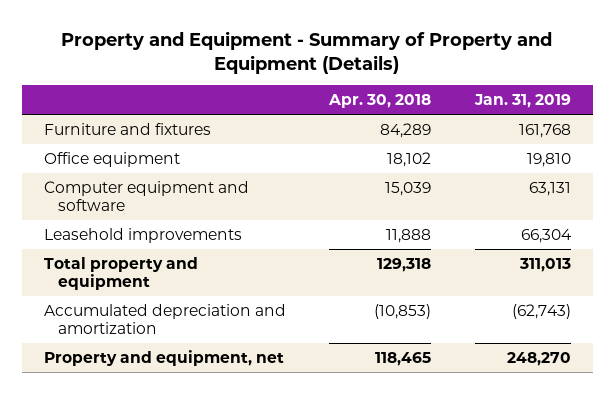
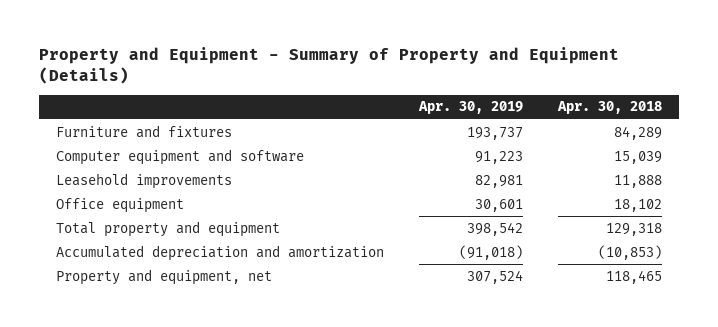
- | Apr. 30, 2018 | Jan. 31, 2019
+ | Apr. 30, 2019 | Apr. 30, 2018
moved down: Office equipment | 30,601 | 18,102

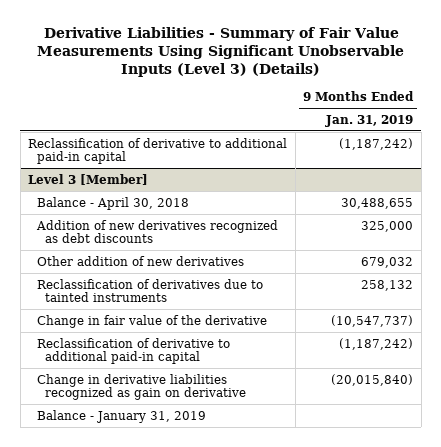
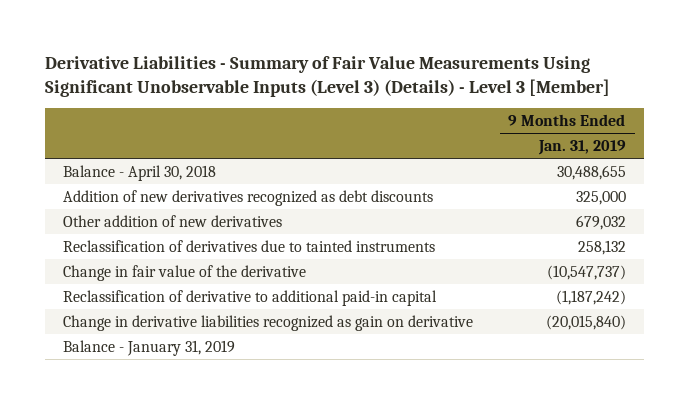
- Derivative Liabilities - Summary of Fair Value Measurements Using Significant Unobservable Inputs (Level 3) (Details)
+ Derivative Liabilities - Summary of Fair Value Measurements Using Significant Unobservable Inputs (Level 3) (Details) - Level 3 [Member]
- Reclassification of derivative to additional paid-in capital | (1,187,242)
- Level 3 [Member]

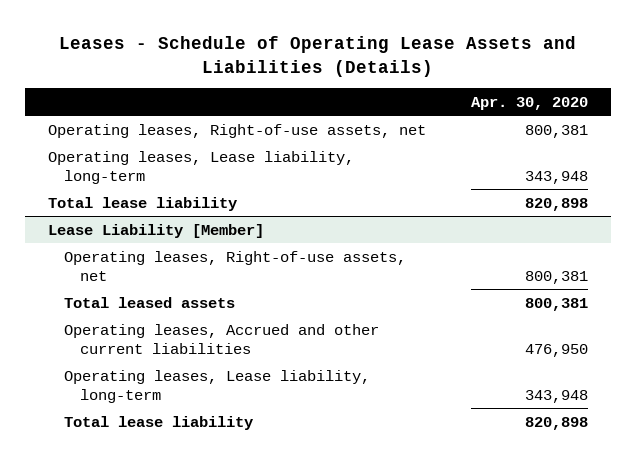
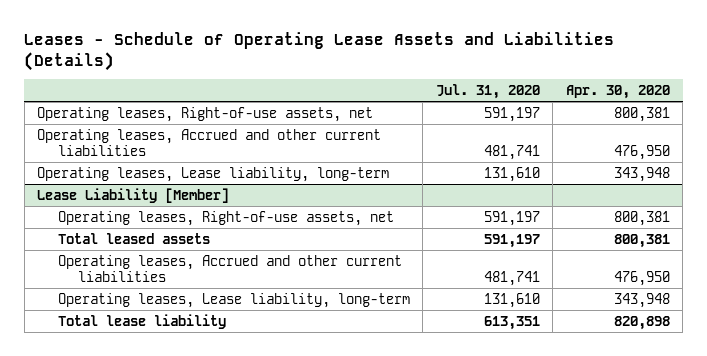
- | Apr. 30, 2020
+ | Jul. 31, 2020 | Apr. 30, 2020
+ Operating leases, Accrued and other current liabilities | 481,741 | 476,950
- Total lease liability | 820,898

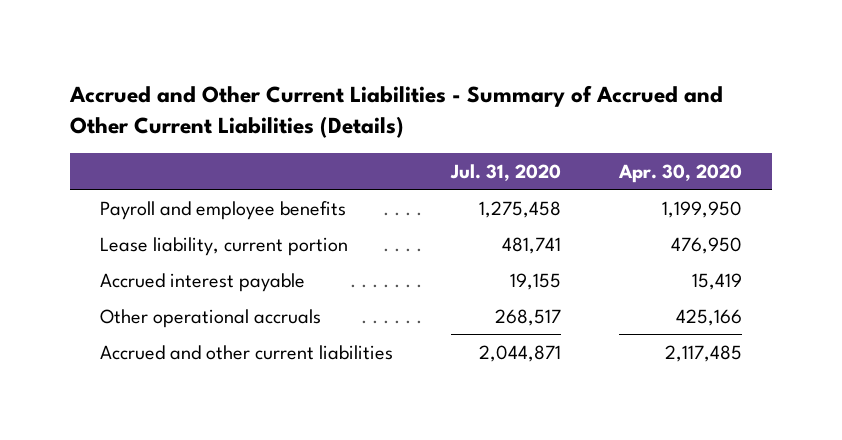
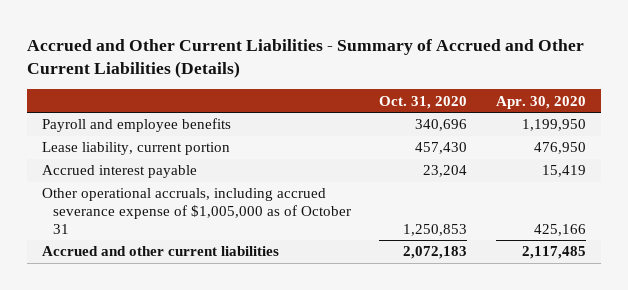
- | Jul. 31, 2020 | Apr. 30, 2020
+ | Oct. 31, 2020 | Apr. 30, 2020
- Other operational accruals | 268,517 | 425,166
+ Other operational accruals, including accrued severance expense of $1,005,000 as of October 31 | 1,250,853 | 425,166

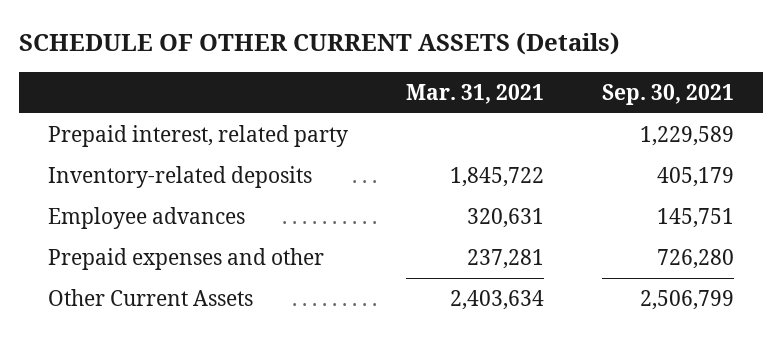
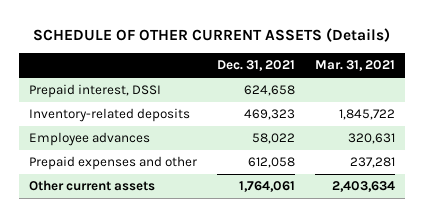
- | Mar. 31, 2021 | Sep. 30, 2021
+ | Dec. 31, 2021 | Mar. 31, 2021
- Prepaid interest, related party | | 1,229,589
+ Prepaid interest, DSSI | 624,658 |
- Other Current Assets | 2,403,634 | 2,506,799
+ Other current assets | 1,764,061 | 2,403,634

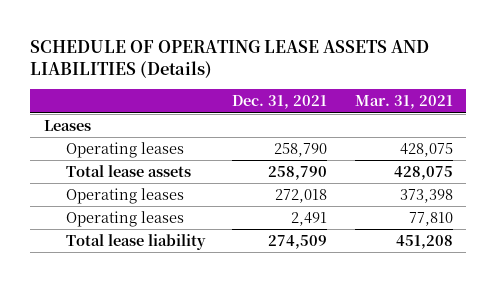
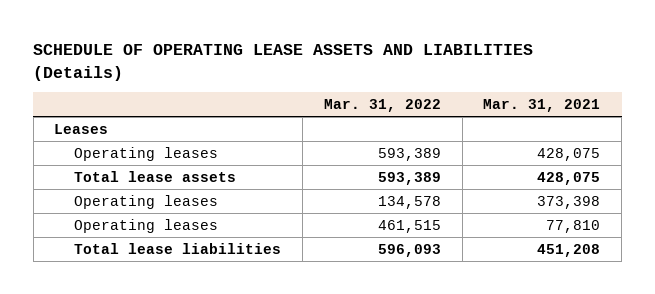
- | Dec. 31, 2021 | Mar. 31, 2021
+ | Mar. 31, 2022 | Mar. 31, 2021
- Total lease liability | 274,509 | 451,208
+ Total lease liabilities | 596,093 | 451,208

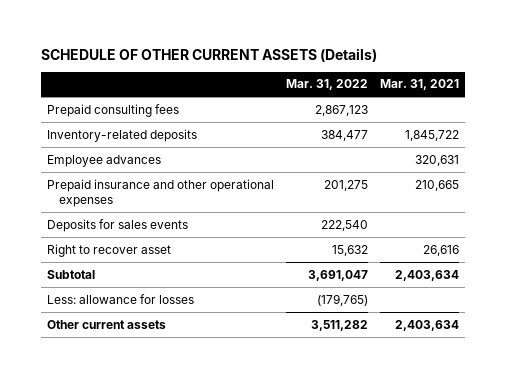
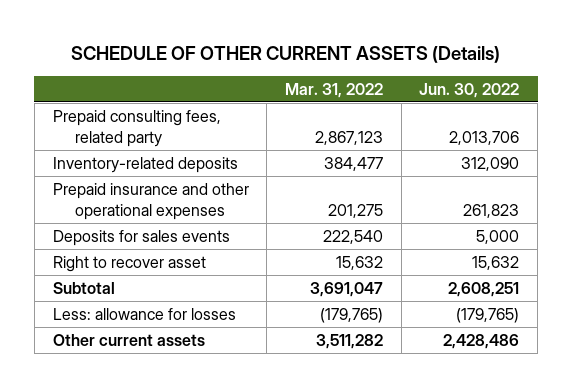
- | Mar. 31, 2022 | Mar. 31, 2021
+ | Mar. 31, 2022 | Jun. 30, 2022
- Prepaid consulting fees | 2,867,123 |
+ Prepaid consulting fees, related party | 2,867,123 | 2,013,706
- Employee advances | | 320,631

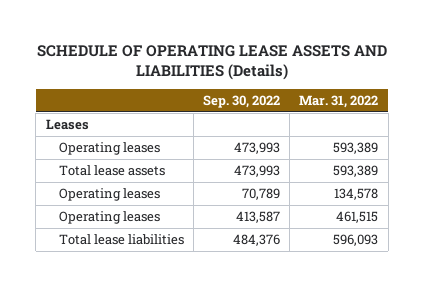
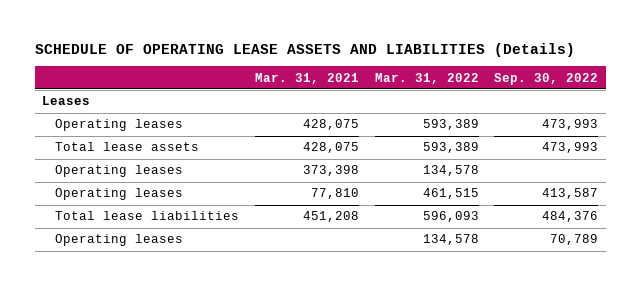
- | Sep. 30, 2022 | Mar. 31, 2022
+ | Mar. 31, 2021 | Mar. 31, 2022 | Sep. 30, 2022
+ Operating leases | 373,398 | 134,578 |
moved down: Operating leases | | 134,578 | 70,789

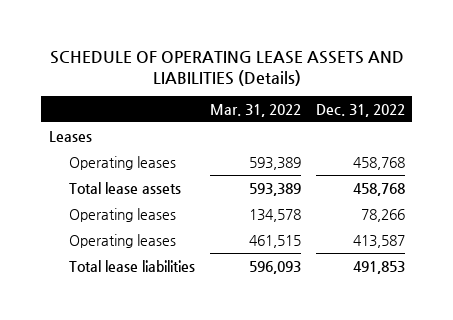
- | Mar. 31, 2021 | Mar. 31, 2022 | Sep. 30, 2022
+ | Mar. 31, 2022 | Dec. 31, 2022
- Operating leases | | 134,578 | 70,789

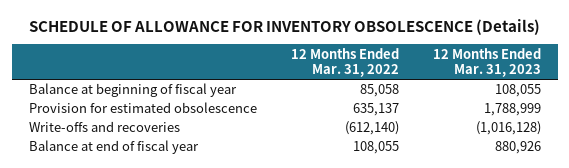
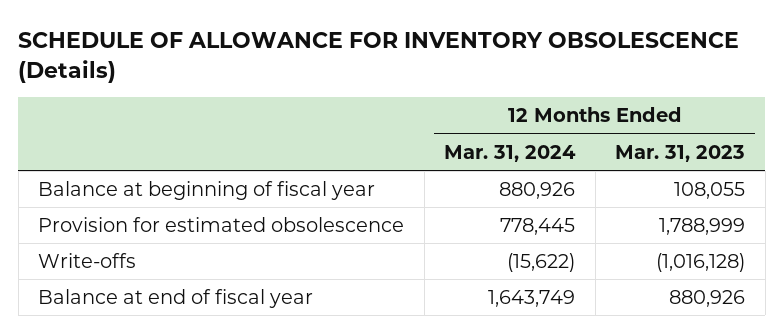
- | 12 Months Ended Mar. 31, 2022 | 12 Months Ended Mar. 31, 2023
+ | 12 Months Ended Mar. 31, 2024 | 12 Months Ended Mar. 31, 2023
- Write-offs and recoveries | (612,140) | (1,016,128)
+ Write-offs | (15,622) | (1,016,128)

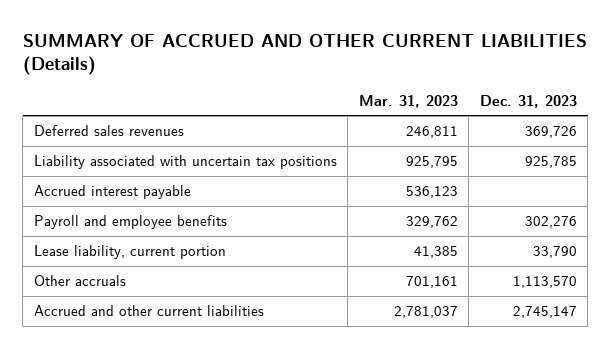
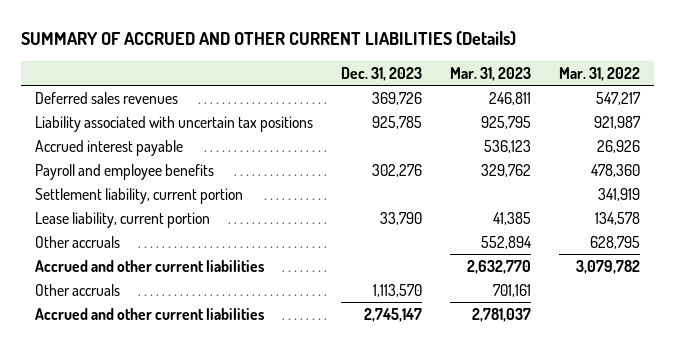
- | Mar. 31, 2023 | Dec. 31, 2023
+ | Dec. 31, 2023 | Mar. 31, 2023 | Mar. 31, 2022
+ Settlement liability, current portion | | | 341,919
+ Other accruals | | 552,894 | 628,795
+ Accrued and other current liabilities | | 2,632,770 | 3,079,782

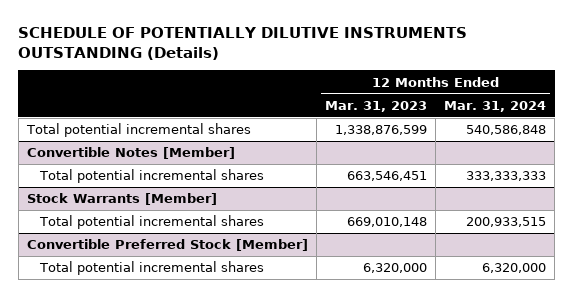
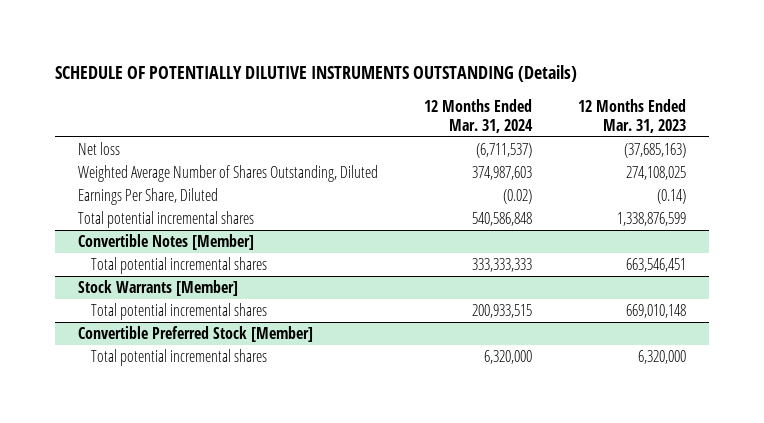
- | 12 Months Ended Mar. 31, 2023 | 12 Months Ended Mar. 31, 2024
+ | 12 Months Ended Mar. 31, 2024 | 12 Months Ended Mar. 31, 2023
+ Net loss | (6,711,537) | (37,685,163)
+ Weighted Average Number of Shares Outstanding, Diluted | 374,987,603 | 274,108,025
+ Earnings Per Share, Diluted | (0.02) | (0.14)

